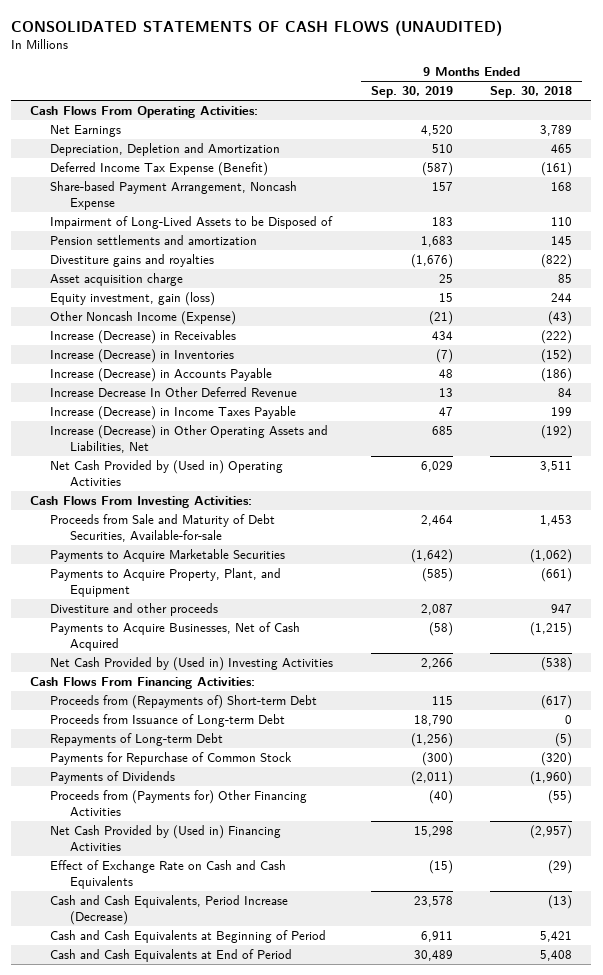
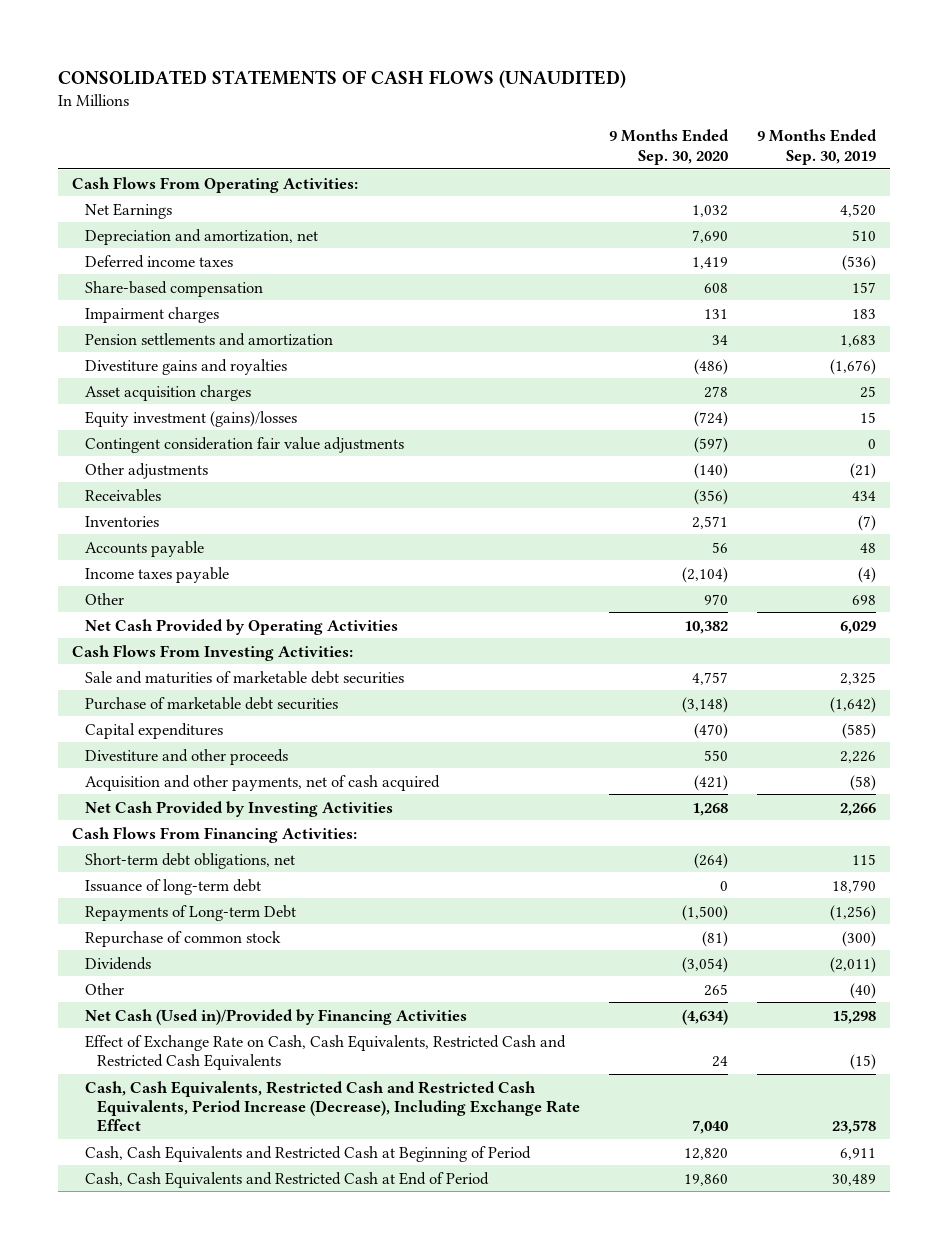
- | 9 Months Ended Sep. 30, 2019 | 9 Months Ended Sep. 30, 2018
+ | 9 Months Ended Sep. 30, 2020 | 9 Months Ended Sep. 30, 2019
- Depreciation, Depletion and Amortization | 510 | 465
- Deferred Income Tax Expense (Benefit) | (587) | (161)
- Share-based Payment Arrangement, Noncash Expense | 157 | 168
- Impairment of Long-Lived Assets to be Disposed of | 183 | 110
+ Depreciation and amortization, net | 7,690 | 510
+ Deferred income taxes | 1,419 | (536)
+ Share-based compensation | 608 | 157
+ Impairment charges | 131 | 183
- Asset acquisition charge | 25 | 85
- Equity investment, gain (loss) | 15 | 244
- Other Noncash Income (Expense) | (21) | (43)
- Increase (Decrease) in Receivables | 434 | (222)
- Increase (Decrease) in Inventories | (7) | (152)
- Increase (Decrease) in Accounts Payable | 48 | (186)
- Increase Decrease In Other Deferred Revenue | 13 | 84
- Increase (Decrease) in Income Taxes Payable | 47 | 199
- Increase (Decrease) in Other Operating Assets and Liabilities, Net | 685 | (192)
- Net Cash Provided by (Used in) Operating Activities | 6,029 | 3,511
+ Asset acquisition charges | 278 | 25
+ Equity investment (gains)/losses | (724) | 15
+ Contingent consideration fair value adjustments | (597) | 0
+ Other adjustments | (140) | (21)
+ Receivables | (356) | 434
+ Inventories | 2,571 | (7)
+ Accounts payable | 56 | 48
+ Income taxes payable | (2,104) | (4)
+ Other | 970 | 698
+ Net Cash Provided by Operating Activities | 10,382 | 6,029
- Proceeds from Sale and Maturity of Debt Securities, Available-for-sale | 2,464 | 1,453
- Payments to Acquire Marketable Securities | (1,642) | (1,062)
- Payments to Acquire Property, Plant, and Equipment | (585) | (661)
- Divestiture and other proceeds | 2,087 | 947
- Payments to Acquire Businesses, Net of Cash Acquired | (58) | (1,215)
- Net Cash Provided by (Used in) Investing Activities | 2,266 | (538)
+ Sale and maturities of marketable debt securities | 4,757 | 2,325
+ Purchase of marketable debt securities | (3,148) | (1,642)
+ Capital expenditures | (470) | (585)
+ Divestiture and other proceeds | 550 | 2,226
+ Acquisition and other payments, net of cash acquired | (421) | (58)
+ Net Cash Provided by Investing Activities | 1,268 | 2,266
- Proceeds from (Repayments of) Short-term Debt | 115 | (617)
- Proceeds from Issuance of Long-term Debt | 18,790 | 0
+ Short-term debt obligations, net | (264) | 115
+ Issuance of long-term debt | 0 | 18,790
- Payments for Repurchase of Common Stock | (300) | (320)
- Payments of Dividends | (2,011) | (1,960)
- Proceeds from (Payments for) Other Financing Activities | (40) | (55)
- Net Cash Provided by (Used in) Financing Activities | 15,298 | (2,957)
- Effect of Exchange Rate on Cash and Cash Equivalents | (15) | (29)
- Cash and Cash Equivalents, Period Increase (Decrease) | 23,578 | (13)
- Cash and Cash Equivalents at Beginning of Period | 6,911 | 5,421
- Cash and Cash Equivalents at End of Period | 30,489 | 5,408
+ Repurchase of common stock | (81) | (300)
+ Dividends | (3,054) | (2,011)
+ Other | 265 | (40)
+ Net Cash (Used in)/Provided by Financing Activities | (4,634) | 15,298
+ Effect of Exchange Rate on Cash, Cash Equivalents, Restricted Cash and Restricted Cash Equivalents | 24 | (15)
+ Cash, Cash Equivalents, Restricted Cash and Restricted Cash Equivalents, Period Increase (Decrease), Including Exchange Rate Effect | 7,040 | 23,578
+ Cash, Cash Equivalents and Restricted Cash at Beginning of Period | 12,820 | 6,911
+ Cash, Cash Equivalents and Restricted Cash at End of Period | 19,860 | 30,489

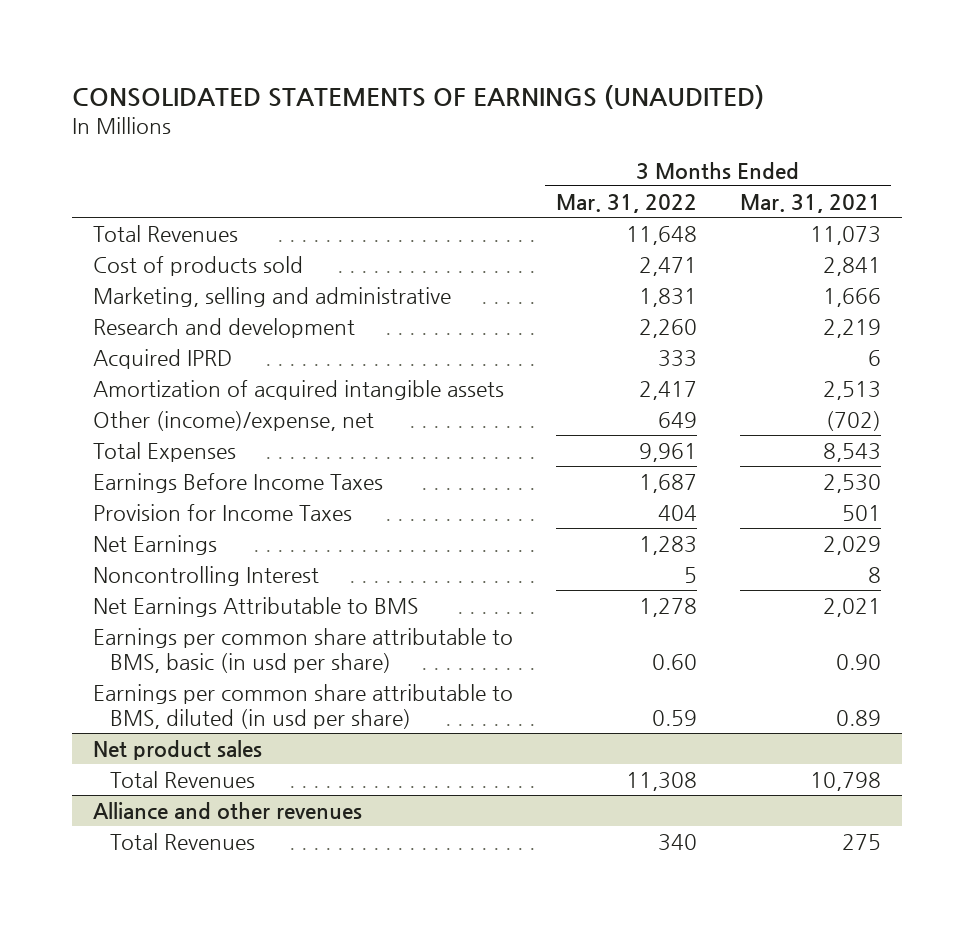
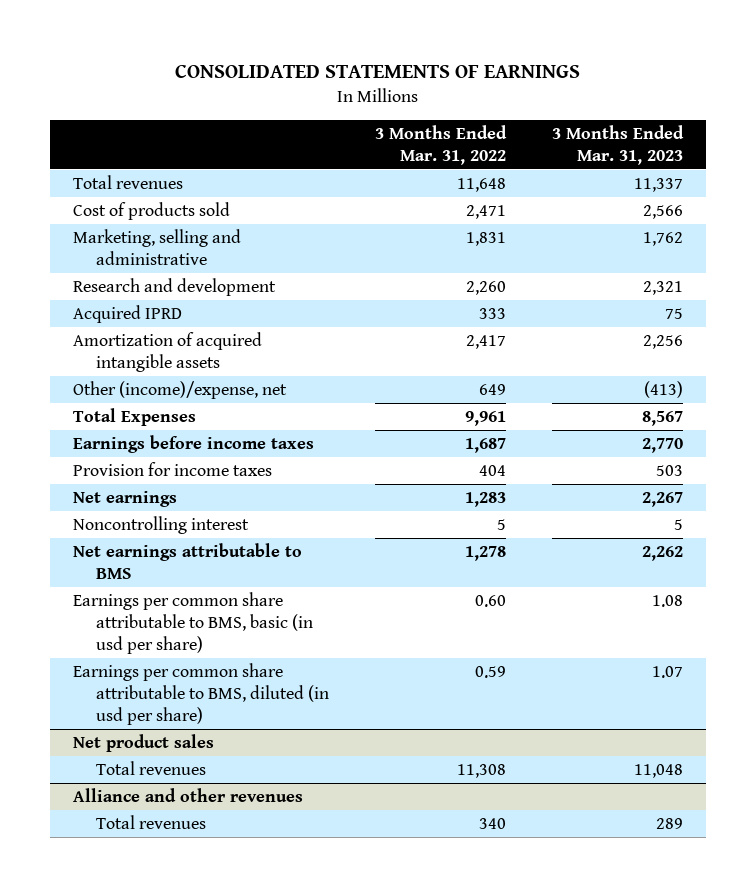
- CONSOLIDATED STATEMENTS OF EARNINGS (UNAUDITED)
+ CONSOLIDATED STATEMENTS OF EARNINGS
- | 3 Months Ended Mar. 31, 2022 | 3 Months Ended Mar. 31, 2021
+ | 3 Months Ended Mar. 31, 2022 | 3 Months Ended Mar. 31, 2023
- Total Revenues | 11,648 | 11,073
+ Total revenues | 11,648 | 11,337
- Earnings Before Income Taxes | 1,687 | 2,530
- Provision for Income Taxes | 404 | 501
- Net Earnings | 1,283 | 2,029
- Noncontrolling Interest | 5 | 8
- Net Earnings Attributable to BMS | 1,278 | 2,021
+ Earnings before income taxes | 1,687 | 2,770
+ Provision for income taxes | 404 | 503
+ Net earnings | 1,283 | 2,267
+ Noncontrolling interest | 5 | 5
+ Net earnings attributable to BMS | 1,278 | 2,262
@ Net product sales
- Total Revenues | 11,308 | 10,798
+ Total revenues | 11,308 | 11,048
@ Alliance and other revenues
- Total Revenues | 340 | 275
+ Total revenues | 340 | 289

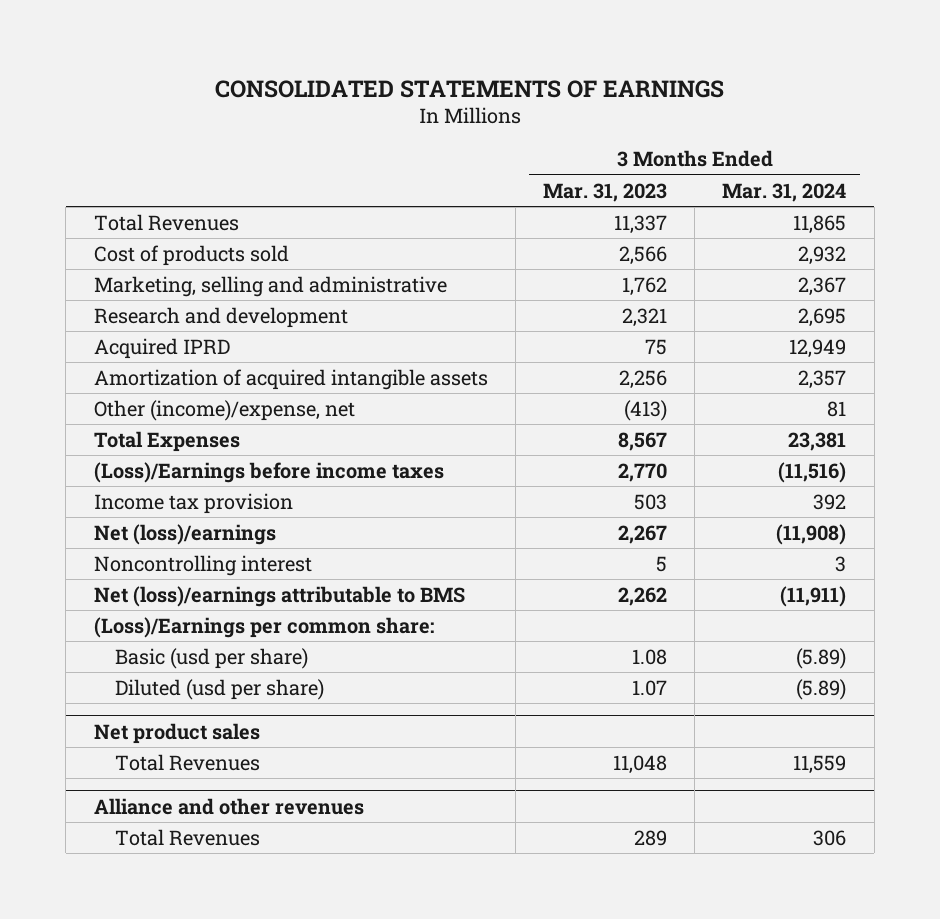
- | 3 Months Ended Mar. 31, 2022 | 3 Months Ended Mar. 31, 2023
+ | 3 Months Ended Mar. 31, 2023 | 3 Months Ended Mar. 31, 2024
- Total revenues | 11,648 | 11,337
+ Total Revenues | 11,337 | 11,865
- Earnings before income taxes | 1,687 | 2,770
- Provision for income taxes | 404 | 503
- Net earnings | 1,283 | 2,267
+ (Loss)/Earnings before income taxes | 2,770 | (11,516)
+ Income tax provision | 503 | 392
+ Net (loss)/earnings | 2,267 | (11,908)
- Net earnings attributable to BMS | 1,278 | 2,262
- Earnings per common share attributable to BMS, basic (in usd per share) | 0.60 | 1.08
- Earnings per common share attributable to BMS, diluted (in usd per share) | 0.59 | 1.07
+ Net (loss)/earnings attributable to BMS | 2,262 | (11,911)
+ (Loss)/Earnings per common share:
+ Basic (usd per share) | 1.08 | (5.89)
+ Diluted (usd per share) | 1.07 | (5.89)
@ Net product sales
- Total revenues | 11,308 | 11,048
+ Total Revenues | 11,048 | 11,559
@ Alliance and other revenues
- Total revenues | 340 | 289
+ Total Revenues | 289 | 306

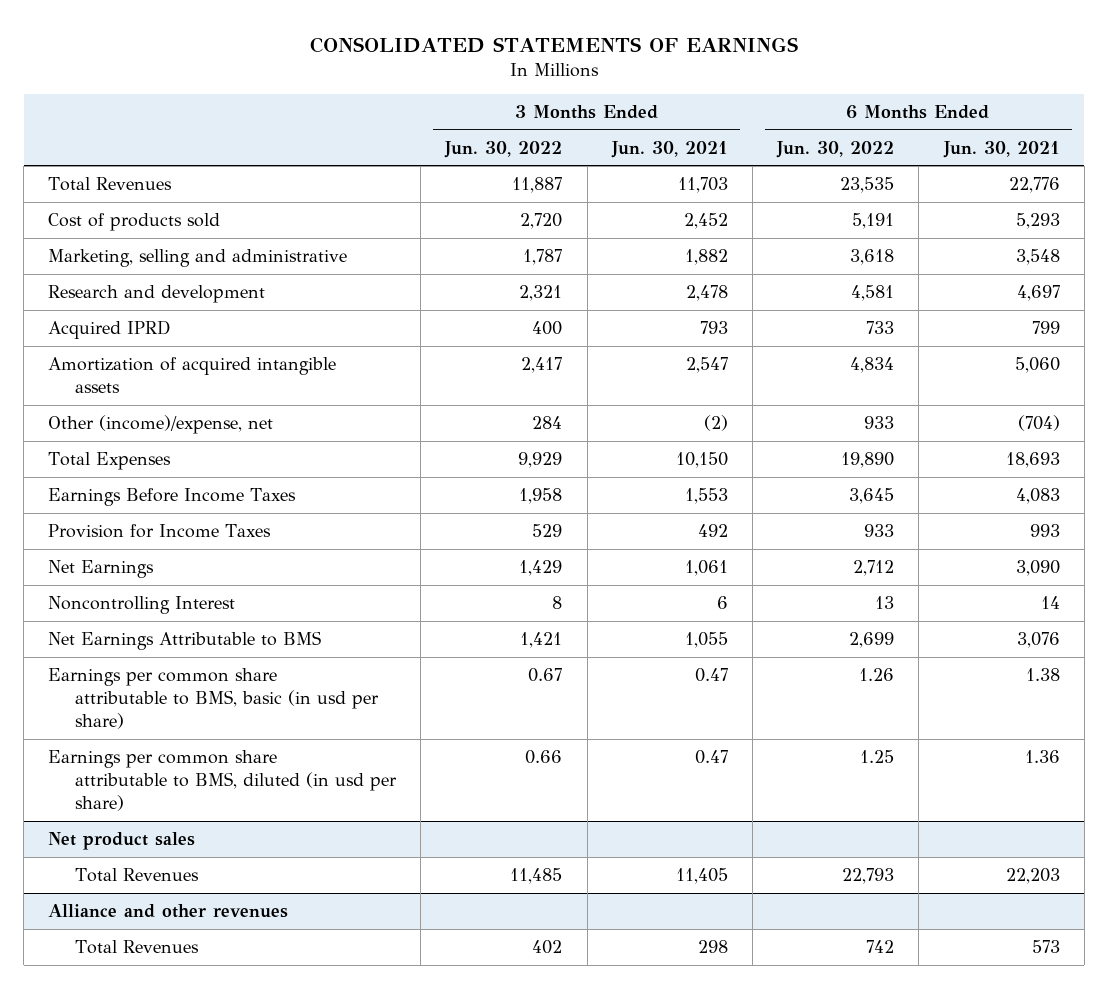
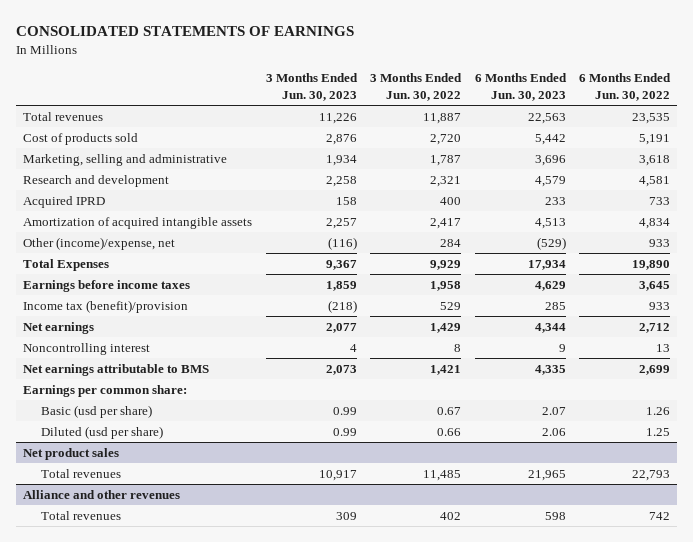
- | 3 Months Ended Jun. 30, 2022 | 3 Months Ended Jun. 30, 2021 | 6 Months Ended Jun. 30, 2022 | 6 Months Ended Jun. 30, 2021
+ | 3 Months Ended Jun. 30, 2023 | 3 Months Ended Jun. 30, 2022 | 6 Months Ended Jun. 30, 2023 | 6 Months Ended Jun. 30, 2022
- Total Revenues | 11,887 | 11,703 | 23,535 | 22,776
+ Total revenues | 11,226 | 11,887 | 22,563 | 23,535
- Earnings Before Income Taxes | 1,958 | 1,553 | 3,645 | 4,083
- Provision for Income Taxes | 529 | 492 | 933 | 993
- Net Earnings | 1,429 | 1,061 | 2,712 | 3,090
- Noncontrolling Interest | 8 | 6 | 13 | 14
- Net Earnings Attributable to BMS | 1,421 | 1,055 | 2,699 | 3,076
- Earnings per common share attributable to BMS, basic (in usd per share) | 0.67 | 0.47 | 1.26 | 1.38
- Earnings per common share attributable to BMS, diluted (in usd per share) | 0.66 | 0.47 | 1.25 | 1.36
+ Earnings before income taxes | 1,859 | 1,958 | 4,629 | 3,645
+ Income tax (benefit)/provision | (218) | 529 | 285 | 933
+ Net earnings | 2,077 | 1,429 | 4,344 | 2,712
+ Noncontrolling interest | 4 | 8 | 9 | 13
+ Net earnings attributable to BMS | 2,073 | 1,421 | 4,335 | 2,699
+ Earnings per common share:
+ Basic (usd per share) | 0.99 | 0.67 | 2.07 | 1.26
+ Diluted (usd per share) | 0.99 | 0.66 | 2.06 | 1.25
@ Net product sales
- Total Revenues | 11,485 | 11,405 | 22,793 | 22,203
+ Total revenues | 10,917 | 11,485 | 21,965 | 22,793
@ Alliance and other revenues
- Total Revenues | 402 | 298 | 742 | 573
+ Total revenues | 309 | 402 | 598 | 742

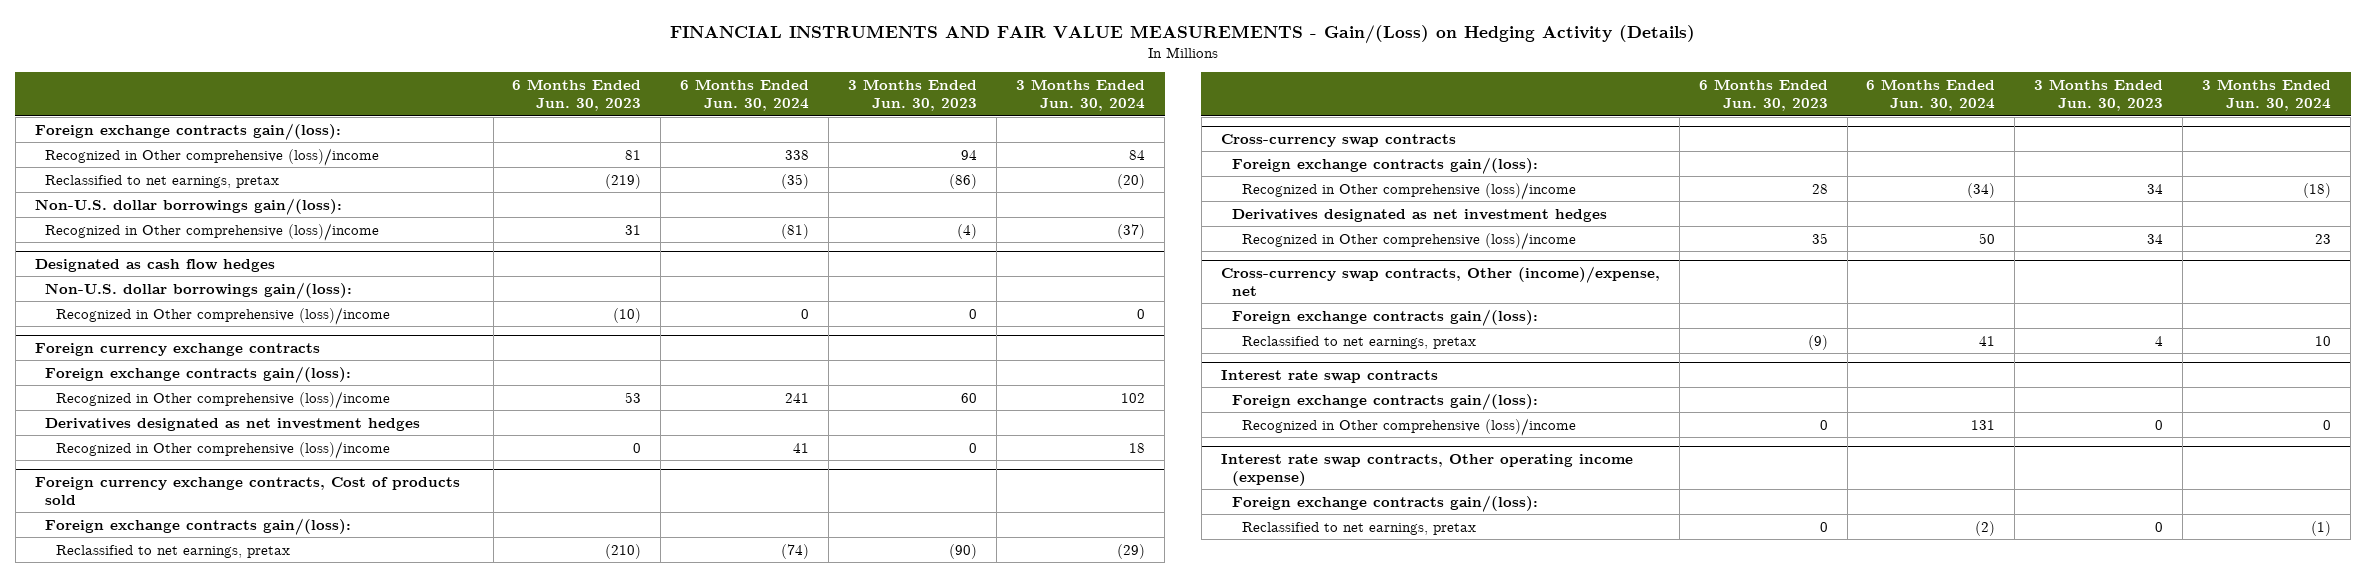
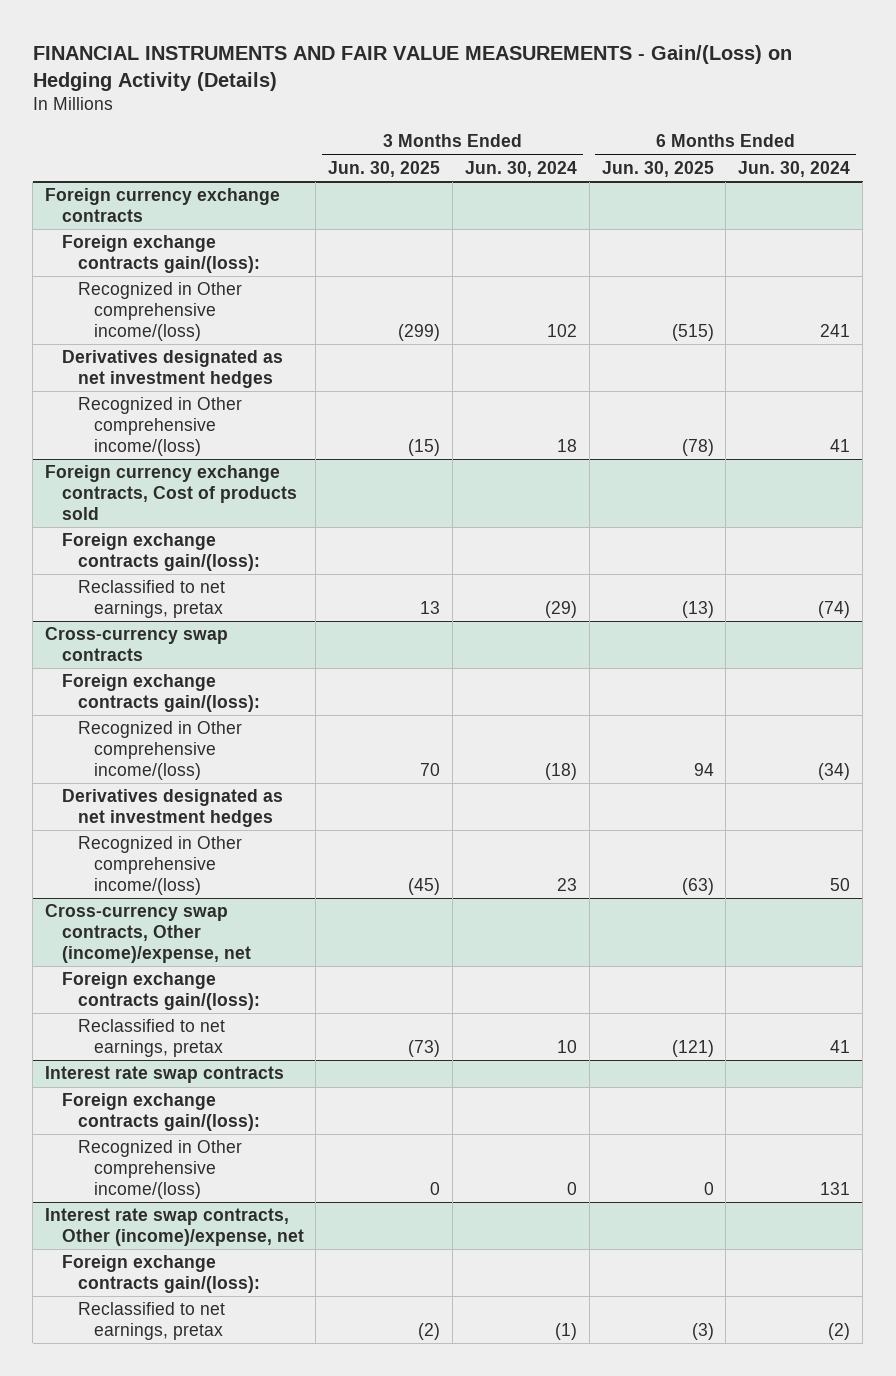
- | 6 Months Ended Jun. 30, 2023 | 6 Months Ended Jun. 30, 2024 | 3 Months Ended Jun. 30, 2023 | 3 Months Ended Jun. 30, 2024
+ | 3 Months Ended Jun. 30, 2025 | 3 Months Ended Jun. 30, 2024 | 6 Months Ended Jun. 30, 2025 | 6 Months Ended Jun. 30, 2024
- Foreign exchange contracts gain/(loss):
- Recognized in Other comprehensive (loss)/income | 81 | 338 | 94 | 84
- Reclassified to net earnings, pretax | (219) | (35) | (86) | (20)
- Non-U.S. dollar borrowings gain/(loss):
- Recognized in Other comprehensive (loss)/income | 31 | (81) | (4) | (37)
- Designated as cash flow hedges
- Non-U.S. dollar borrowings gain/(loss):
- Recognized in Other comprehensive (loss)/income | (10) | 0 | 0 | 0
@ Foreign currency exchange contracts
- Recognized in Other comprehensive (loss)/income | 53 | 241 | 60 | 102
+ Recognized in Other comprehensive income/(loss) | (299) | 102 | (515) | 241
- Recognized in Other comprehensive (loss)/income | 0 | 41 | 0 | 18
+ Recognized in Other comprehensive income/(loss) | (15) | 18 | (78) | 41
@ Cross-currency swap contracts
- Recognized in Other comprehensive (loss)/income | 28 | (34) | 34 | (18)
+ Recognized in Other comprehensive income/(loss) | 70 | (18) | 94 | (34)
- Recognized in Other comprehensive (loss)/income | 35 | 50 | 34 | 23
+ Recognized in Other comprehensive income/(loss) | (45) | 23 | (63) | 50
@ Interest rate swap contracts
- Recognized in Other comprehensive (loss)/income | 0 | 131 | 0 | 0
- Interest rate swap contracts, Other operating income (expense)
@ Interest rate swap contracts
+ Recognized in Other comprehensive income/(loss) | 0 | 0 | 0 | 131
+ Interest rate swap contracts, Other (income)/expense, net

